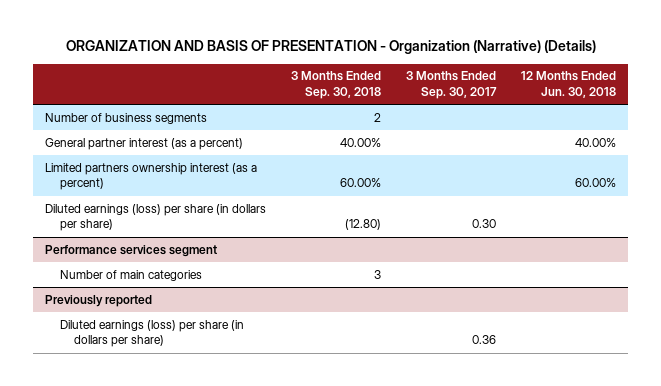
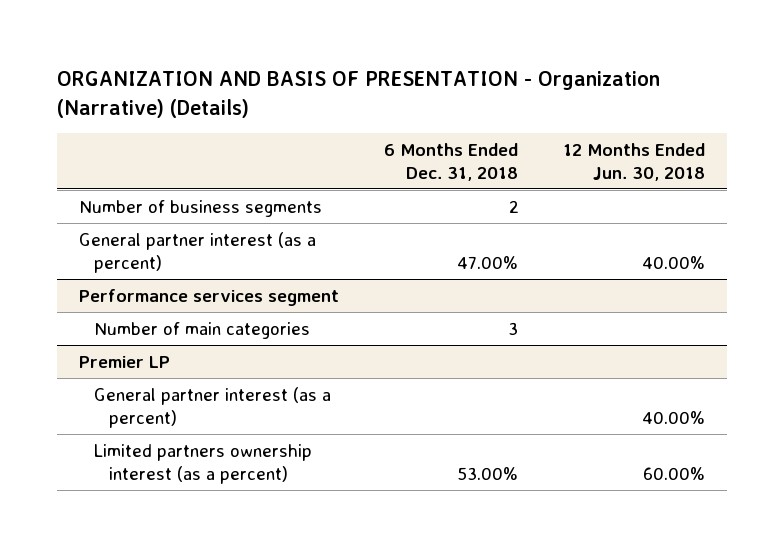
- | 3 Months Ended Sep. 30, 2018 | 3 Months Ended Sep. 30, 2017 | 12 Months Ended Jun. 30, 2018
+ | 6 Months Ended Dec. 31, 2018 | 12 Months Ended Jun. 30, 2018
- Limited partners ownership interest (as a percent) | 60.00% | | 60.00%
- Diluted earnings (loss) per share (in dollars per share) | (12.80) | 0.30 |
- Previously reported
- Diluted earnings (loss) per share (in dollars per share) | | 0.36 |
+ Premier LP
+ General partner interest (as a percent) | | 40.00%
+ Limited partners ownership interest (as a percent) | 53.00% | 60.00%

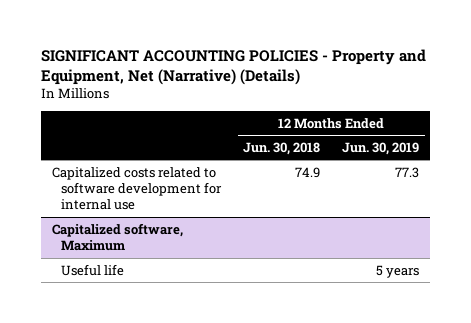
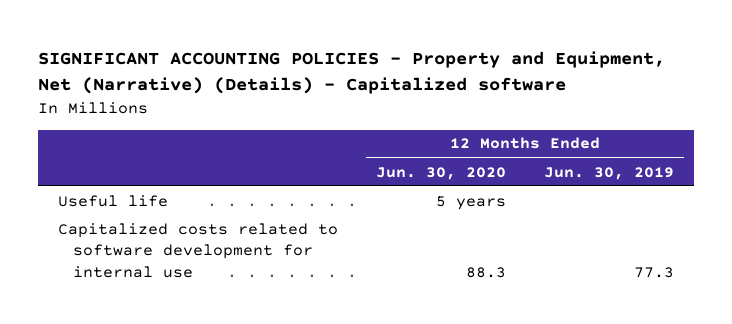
- SIGNIFICANT ACCOUNTING POLICIES - Property and Equipment, Net (Narrative) (Details)
+ SIGNIFICANT ACCOUNTING POLICIES - Property and Equipment, Net (Narrative) (Details) - Capitalized software
- | 12 Months Ended Jun. 30, 2018 | 12 Months Ended Jun. 30, 2019
+ | 12 Months Ended Jun. 30, 2020 | 12 Months Ended Jun. 30, 2019
+ Useful life | 5 years |
- Capitalized software, Maximum
- Useful life | | 5 years

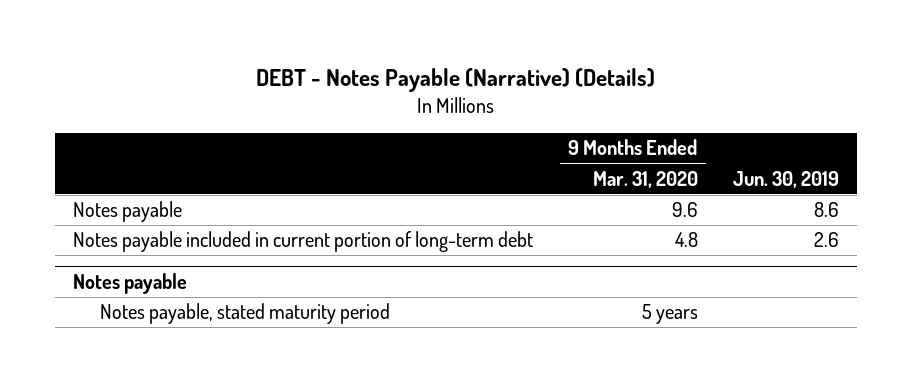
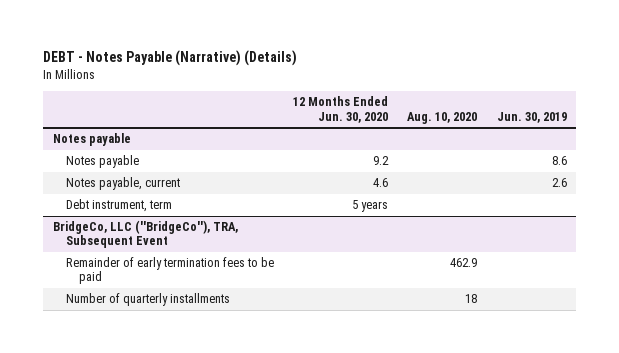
- | 9 Months Ended Mar. 31, 2020 | Jun. 30, 2019
+ | 12 Months Ended Jun. 30, 2020 | Aug. 10, 2020 | Jun. 30, 2019
- Notes payable | 9.6 | 8.6
- Notes payable included in current portion of long-term debt | 4.8 | 2.6
@ Notes payable
- Notes payable, stated maturity period | 5 years |
+ Notes payable | 9.2 | | 8.6
+ Notes payable, current | 4.6 | | 2.6
+ Debt instrument, term | 5 years | |
+ BridgeCo, LLC (''BridgeCo''), TRA, Subsequent Event
+ Remainder of early termination fees to be paid | | 462.9 |
+ Number of quarterly installments | | 18 |

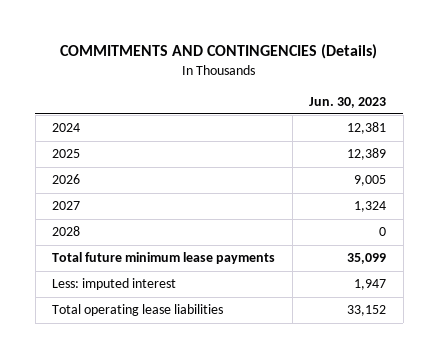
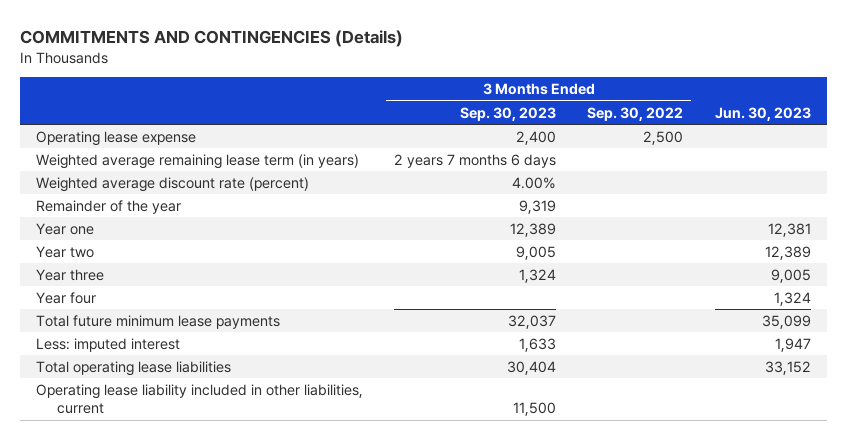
- | Jun. 30, 2023
+ | 3 Months Ended Sep. 30, 2023 | 3 Months Ended Sep. 30, 2022 | Jun. 30, 2023
- 2024 | 12,381
- 2025 | 12,389
- 2026 | 9,005
- 2027 | 1,324
- 2028 | 0
+ Operating lease expense | 2,400 | 2,500 |
+ Weighted average remaining lease term (in years) | 2 years 7 months 6 days | |
+ Weighted average discount rate (percent) | 4.00% | |
+ Remainder of the year | 9,319 | |
+ Year one | 12,389 | | 12,381
+ Year two | 9,005 | | 12,389
+ Year three | 1,324 | | 9,005
+ Year four | | | 1,324
+ Operating lease liability included in other liabilities, current | 11,500 | |

